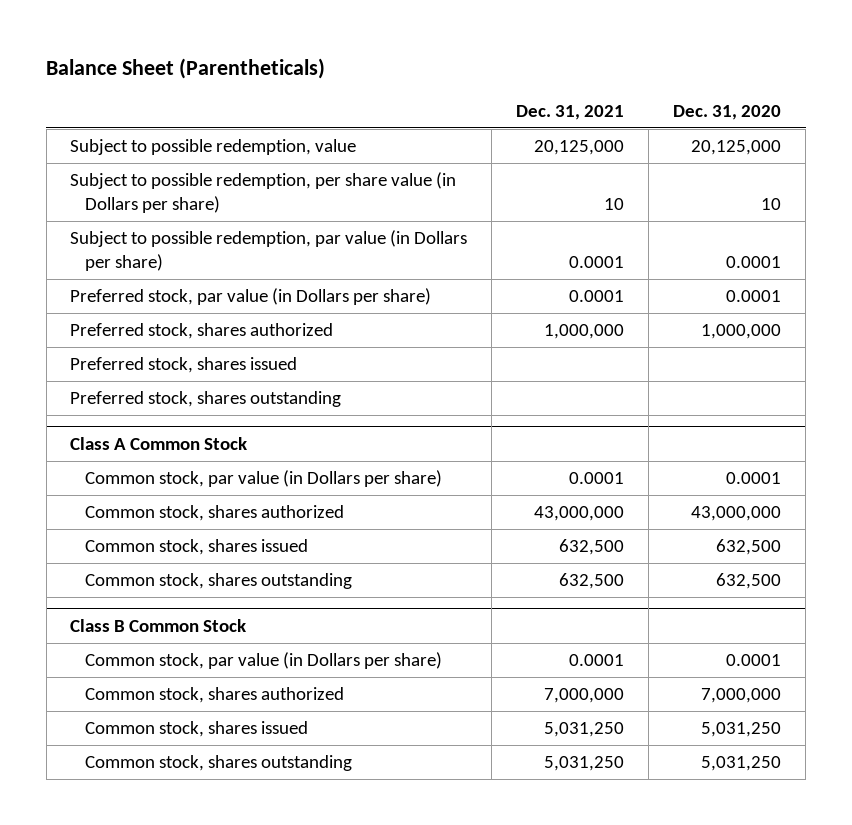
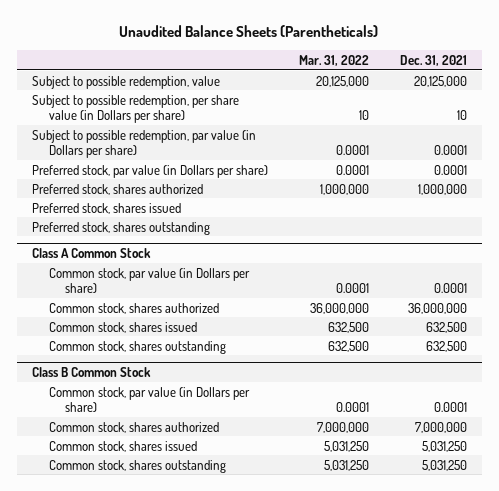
- Balance Sheet (Parentheticals)
+ Unaudited Balance Sheets (Parentheticals)
- | Dec. 31, 2021 | Dec. 31, 2020
+ | Mar. 31, 2022 | Dec. 31, 2021
@ Class A Common Stock
- Common stock, shares authorized | 43,000,000 | 43,000,000
+ Common stock, shares authorized | 36,000,000 | 36,000,000

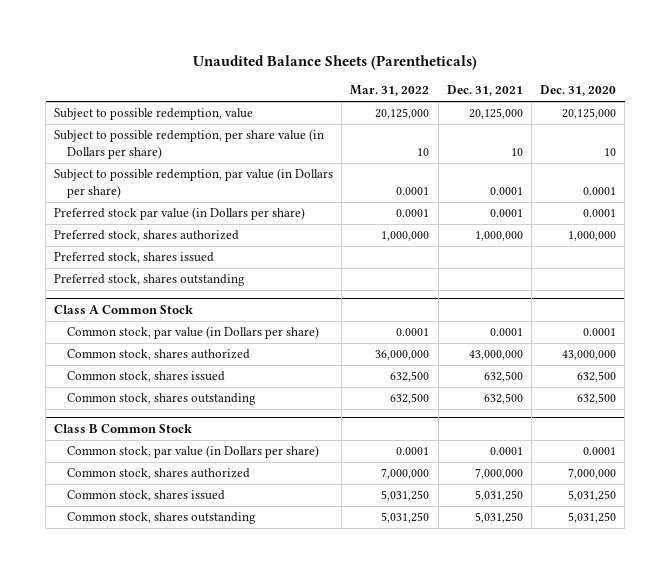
- | Mar. 31, 2022 | Dec. 31, 2021
+ | Mar. 31, 2022 | Dec. 31, 2021 | Dec. 31, 2020
- Preferred stock, par value (in Dollars per share) | 0.0001 | 0.0001
+ Preferred stock par value (in Dollars per share) | 0.0001 | 0.0001 | 0.0001
@ Class A Common Stock
- Common stock, shares authorized | 36,000,000 | 36,000,000
+ Common stock, shares authorized | 36,000,000 | 43,000,000 | 43,000,000

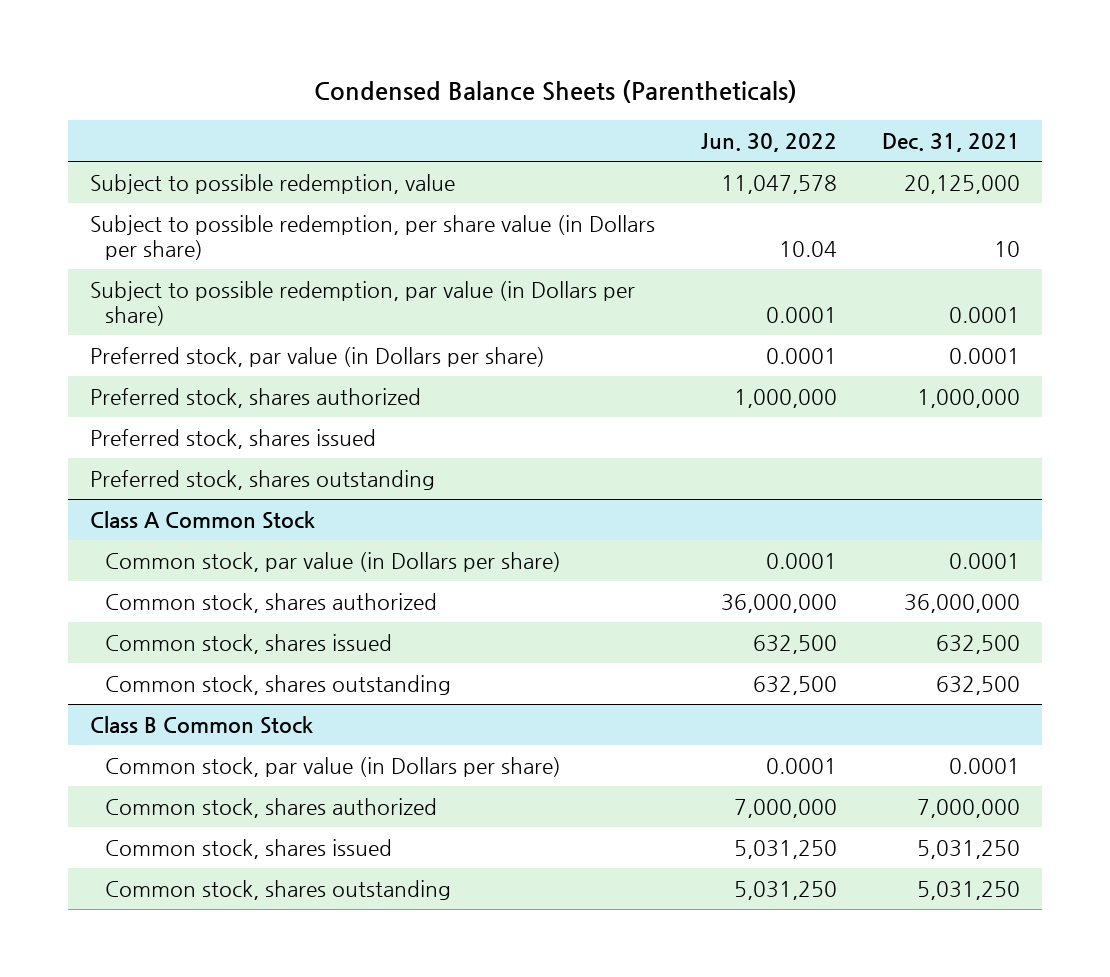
- Unaudited Balance Sheets (Parentheticals)
+ Condensed Balance Sheets (Parentheticals)
- | Mar. 31, 2022 | Dec. 31, 2021 | Dec. 31, 2020
+ | Jun. 30, 2022 | Dec. 31, 2021
- Preferred stock par value (in Dollars per share) | 0.0001 | 0.0001 | 0.0001
+ Preferred stock, par value (in Dollars per share) | 0.0001 | 0.0001
@ Class A Common Stock
- Common stock, shares authorized | 36,000,000 | 43,000,000 | 43,000,000
+ Common stock, shares authorized | 36,000,000 | 36,000,000

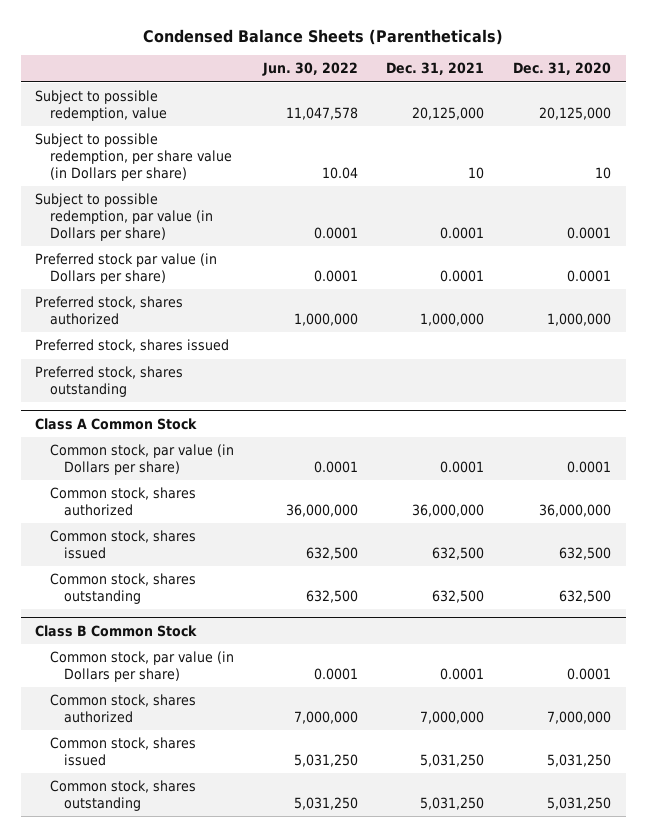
- | Jun. 30, 2022 | Dec. 31, 2021
+ | Jun. 30, 2022 | Dec. 31, 2021 | Dec. 31, 2020
- Preferred stock, par value (in Dollars per share) | 0.0001 | 0.0001
+ Preferred stock par value (in Dollars per share) | 0.0001 | 0.0001 | 0.0001

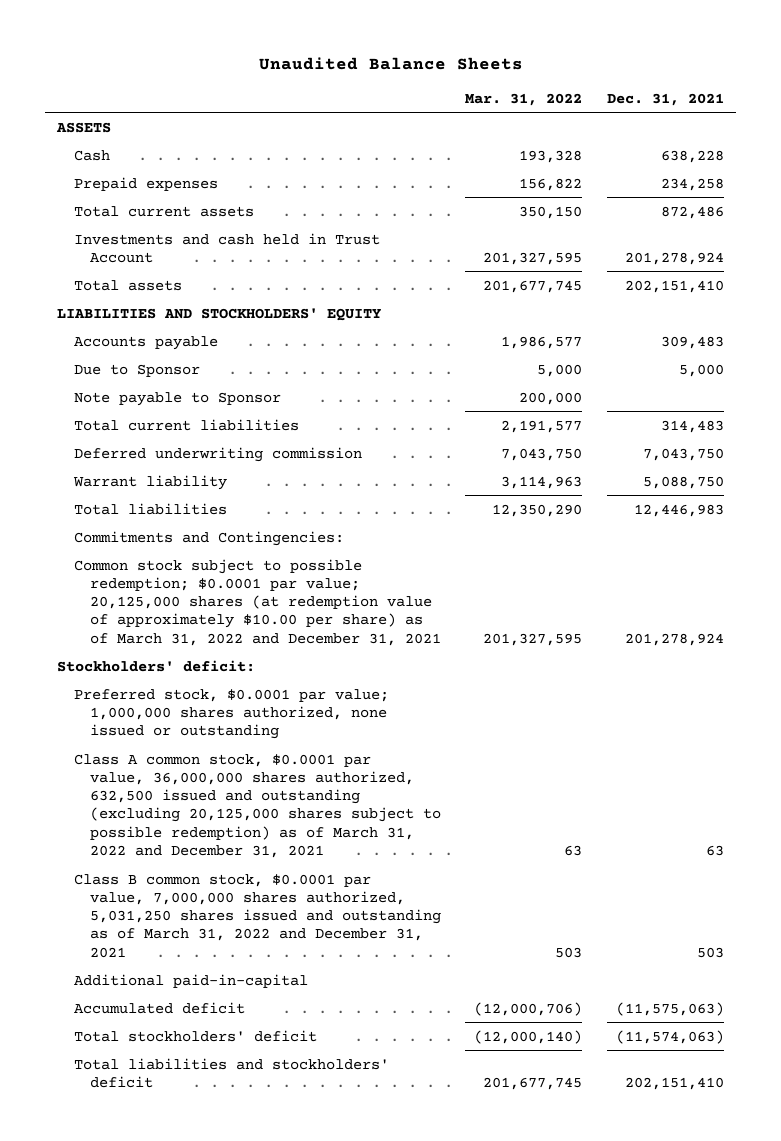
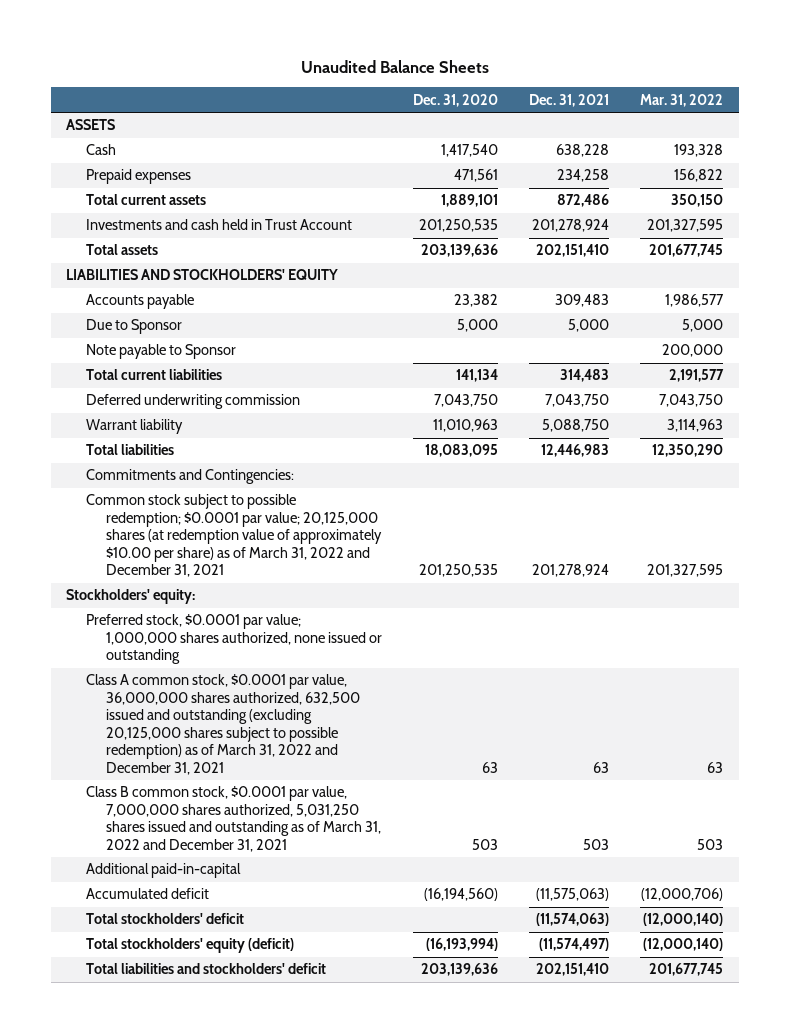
- | Mar. 31, 2022 | Dec. 31, 2021
+ | Dec. 31, 2020 | Dec. 31, 2021 | Mar. 31, 2022
- Stockholders' deficit:
+ Stockholders' equity:
+ Total stockholders' equity (deficit) | (16,193,994) | (11,574,497) | (12,000,140)

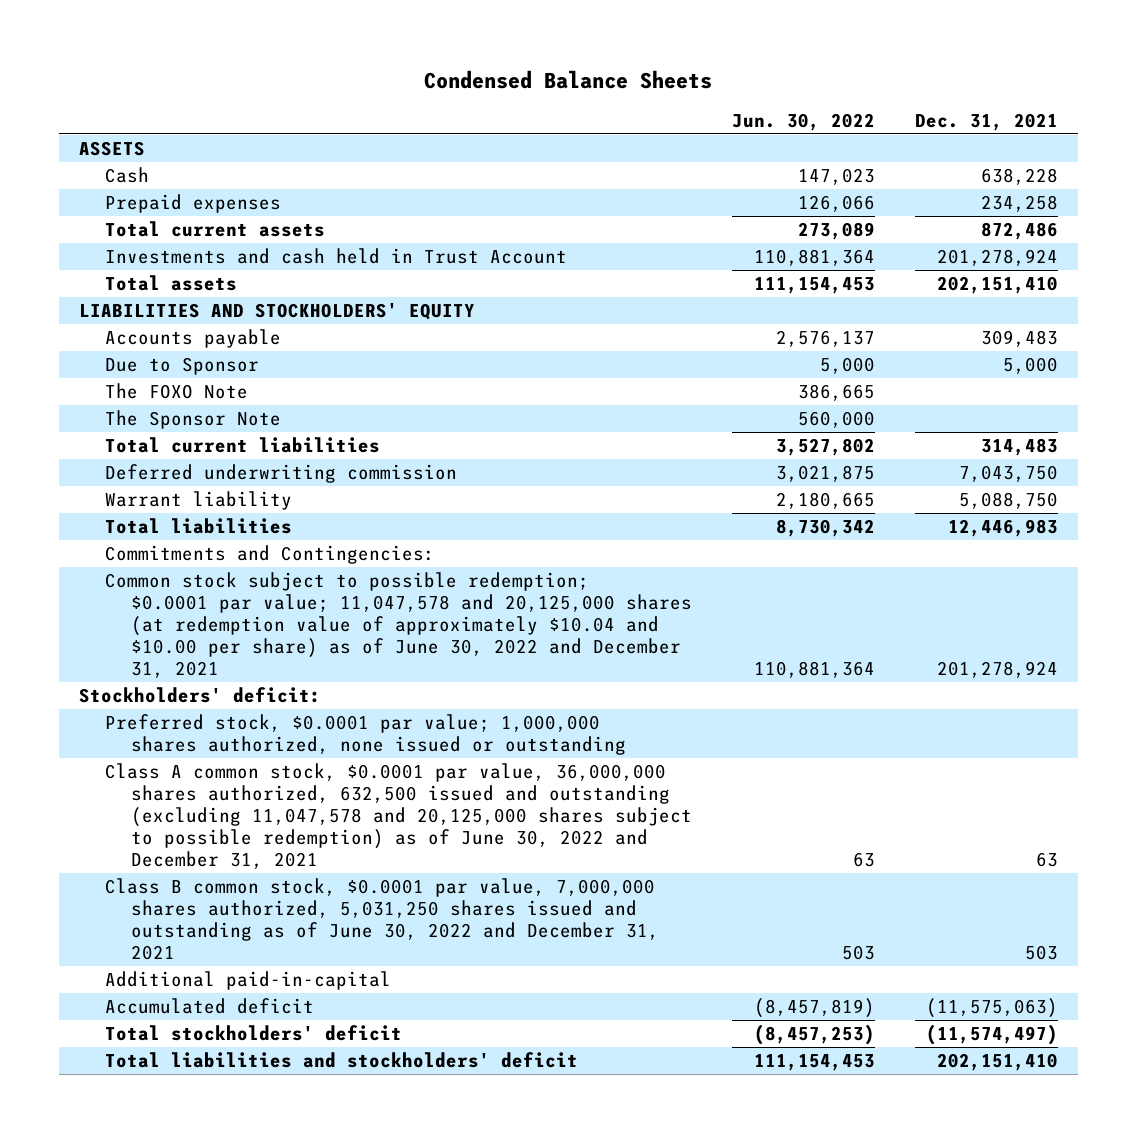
- Unaudited Balance Sheets
+ Condensed Balance Sheets
- | Dec. 31, 2020 | Dec. 31, 2021 | Mar. 31, 2022
+ | Jun. 30, 2022 | Dec. 31, 2021
- Note payable to Sponsor | | | 200,000
+ The FOXO Note | 386,665 |
+ The Sponsor Note | 560,000 |
- Common stock subject to possible redemption; $0.0001 par value; 20,125,000 shares (at redemption value of approximately $10.00 per share) as of March 31, 2022 and December 31, 2021 | 201,250,535 | 201,278,924 | 201,327,595
- Stockholders' equity:
+ Common stock subject to possible redemption; $0.0001 par value; 11,047,578 and 20,125,000 shares (at redemption value of approximately $10.04 and $10.00 per share) as of June 30, 2022 and December 31, 2021 | 110,881,364 | 201,278,924
+ Stockholders' deficit:
- Class A common stock, $0.0001 par value, 36,000,000 shares authorized, 632,500 issued and outstanding (excluding 20,125,000 shares subject to possible redemption) as of March 31, 2022 and December 31, 2021 | 63 | 63 | 63
- Class B common stock, $0.0001 par value, 7,000,000 shares authorized, 5,031,250 shares issued and outstanding as of March 31, 2022 and December 31, 2021 | 503 | 503 | 503
+ Class A common stock, $0.0001 par value, 36,000,000 shares authorized, 632,500 issued and outstanding (excluding 11,047,578 and 20,125,000 shares subject to possible redemption) as of June 30, 2022 and December 31, 2021 | 63 | 63
+ Class B common stock, $0.0001 par value, 7,000,000 shares authorized, 5,031,250 shares issued and outstanding as of June 30, 2022 and December 31, 2021 | 503 | 503
- Total stockholders' deficit | | (11,574,063) | (12,000,140)
- Total stockholders' equity (deficit) | (16,193,994) | (11,574,497) | (12,000,140)
+ Total stockholders' deficit | (8,457,253) | (11,574,497)

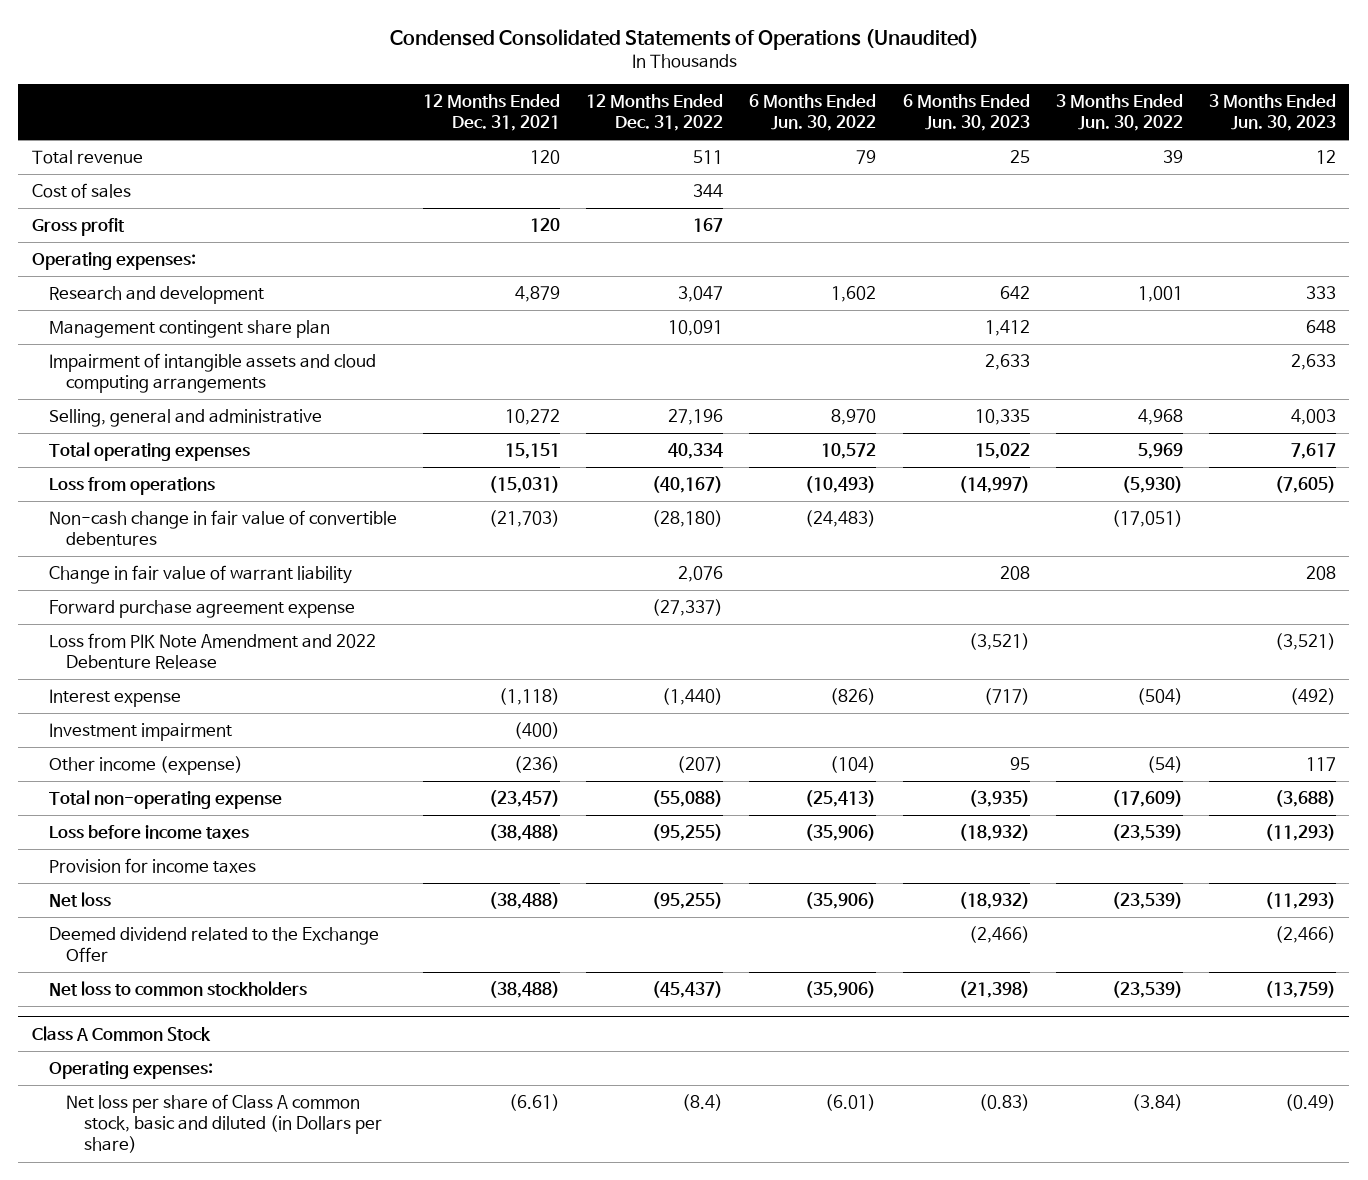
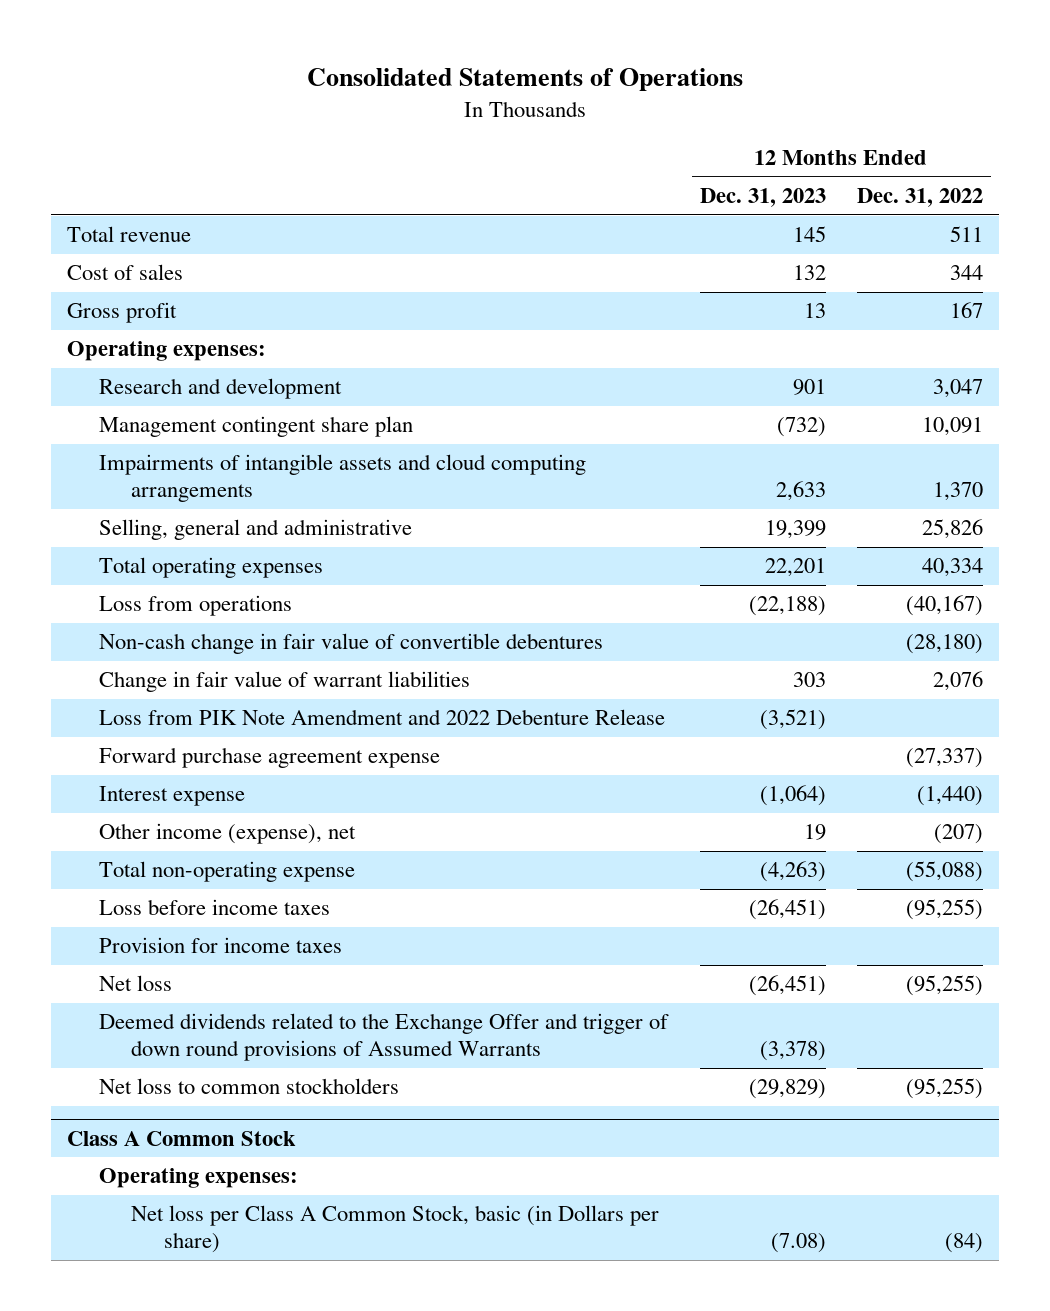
- Condensed Consolidated Statements of Operations (Unaudited)
+ Consolidated Statements of Operations
- | 12 Months Ended Dec. 31, 2021 | 12 Months Ended Dec. 31, 2022 | 6 Months Ended Jun. 30, 2022 | 6 Months Ended Jun. 30, 2023 | 3 Months Ended Jun. 30, 2022 | 3 Months Ended Jun. 30, 2023
+ | 12 Months Ended Dec. 31, 2023 | 12 Months Ended Dec. 31, 2022
- Impairment of intangible assets and cloud computing arrangements | | | | 2,633 | | 2,633
- Selling, general and administrative | 10,272 | 27,196 | 8,970 | 10,335 | 4,968 | 4,003
+ Impairments of intangible assets and cloud computing arrangements | 2,633 | 1,370
+ Selling, general and administrative | 19,399 | 25,826
- Change in fair value of warrant liability | | 2,076 | | 208 | | 208
+ Change in fair value of warrant liabilities | 303 | 2,076
moved down: Forward purchase agreement expense | | (27,337)
- Investment impairment | (400) | | | | |
- Other income (expense) | (236) | (207) | (104) | 95 | (54) | 117
+ Other income (expense), net | 19 | (207)
- Deemed dividend related to the Exchange Offer | | | | (2,466) | | (2,466)
- Net loss to common stockholders | (38,488) | (45,437) | (35,906) | (21,398) | (23,539) | (13,759)
+ Deemed dividends related to the Exchange Offer and trigger of down round provisions of Assumed Warrants | (3,378) |
+ Net loss to common stockholders | (29,829) | (95,255)
@ Class A Common Stock
- Net loss per share of Class A common stock, basic and diluted (in Dollars per share) | (6.61) | (8.4) | (6.01) | (0.83) | (3.84) | (0.49)
+ Net loss per Class A Common Stock, basic (in Dollars per share) | (7.08) | (84)

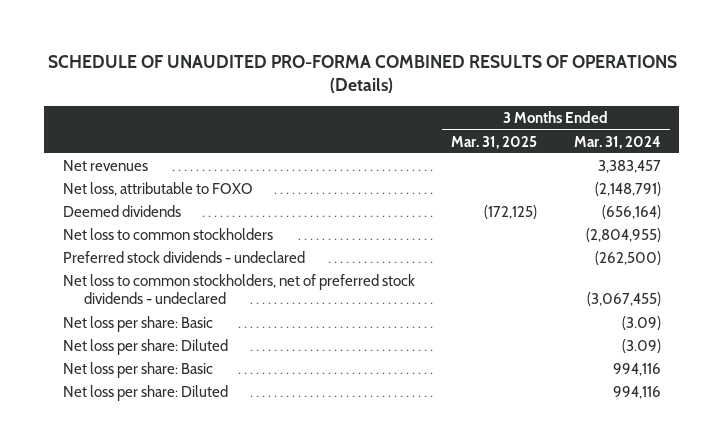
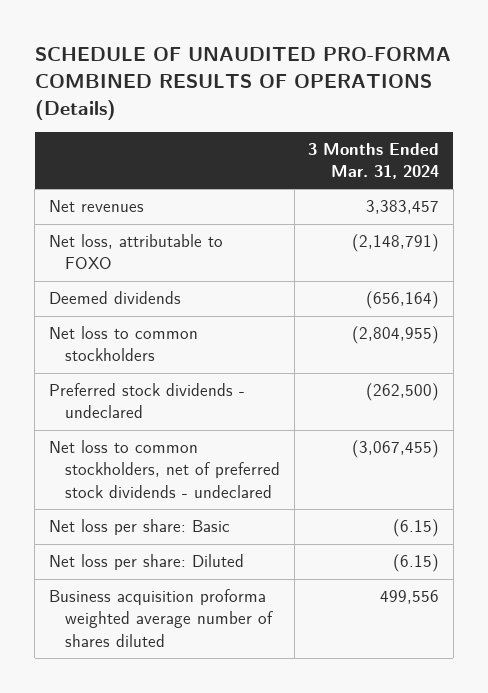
- | 3 Months Ended Mar. 31, 2025 | 3 Months Ended Mar. 31, 2024
+ | 3 Months Ended Mar. 31, 2024
- Net loss per share: Basic | | (3.09)
- Net loss per share: Diluted | | (3.09)
- Net loss per share: Basic | | 994,116
- Net loss per share: Diluted | | 994,116
+ Net loss per share: Basic | (6.15)
+ Net loss per share: Diluted | (6.15)
+ Business acquisition proforma weighted average number of shares diluted | 499,556

